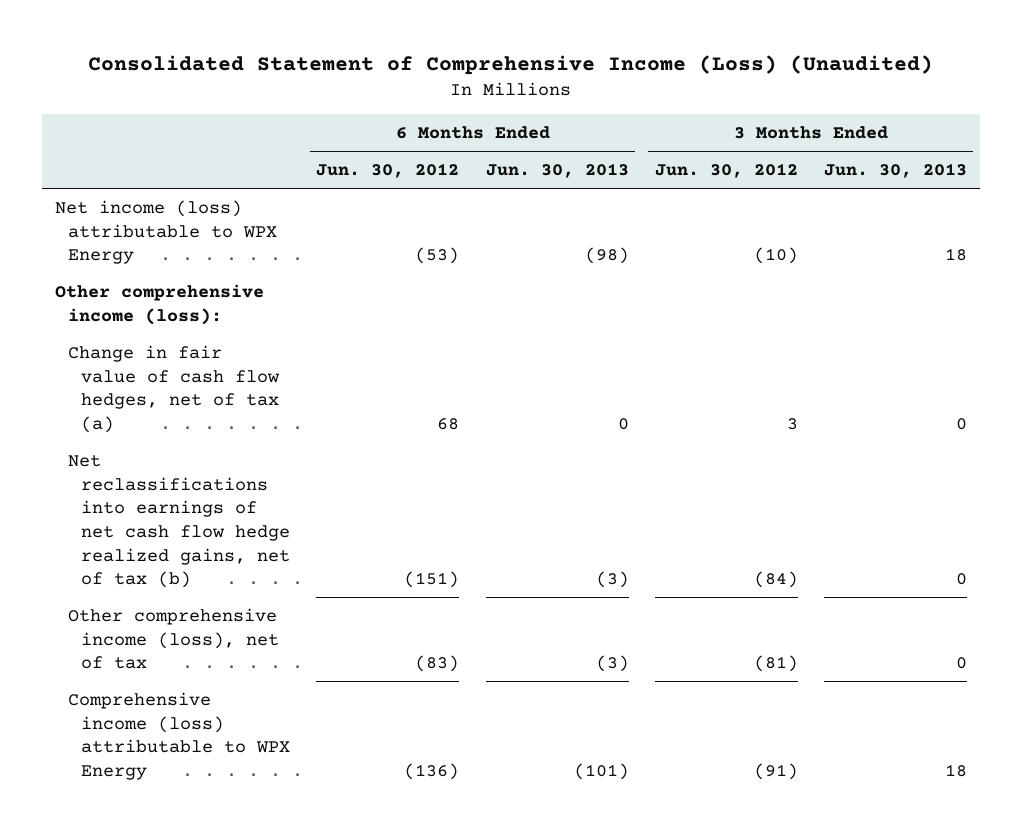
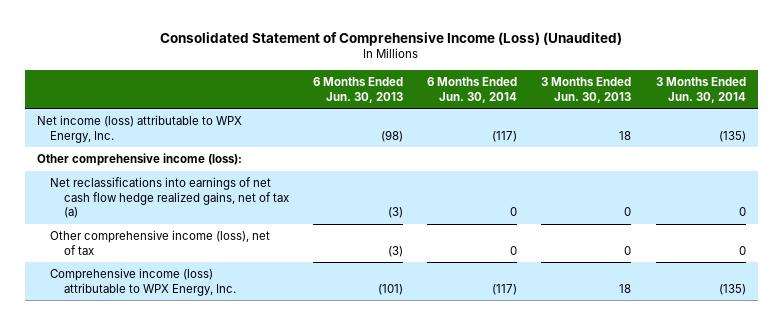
- | 6 Months Ended Jun. 30, 2012 | 6 Months Ended Jun. 30, 2013 | 3 Months Ended Jun. 30, 2012 | 3 Months Ended Jun. 30, 2013
+ | 6 Months Ended Jun. 30, 2013 | 6 Months Ended Jun. 30, 2014 | 3 Months Ended Jun. 30, 2013 | 3 Months Ended Jun. 30, 2014
- Net income (loss) attributable to WPX Energy | (53) | (98) | (10) | 18
+ Net income (loss) attributable to WPX Energy, Inc. | (98) | (117) | 18 | (135)
- Change in fair value of cash flow hedges, net of tax (a) | 68 | 0 | 3 | 0
- Net reclassifications into earnings of net cash flow hedge realized gains, net of tax (b) | (151) | (3) | (84) | 0
+ Net reclassifications into earnings of net cash flow hedge realized gains, net of tax (a) | (3) | 0 | 0 | 0
- Comprehensive income (loss) attributable to WPX Energy | (136) | (101) | (91) | 18
+ Comprehensive income (loss) attributable to WPX Energy, Inc. | (101) | (117) | 18 | (135)

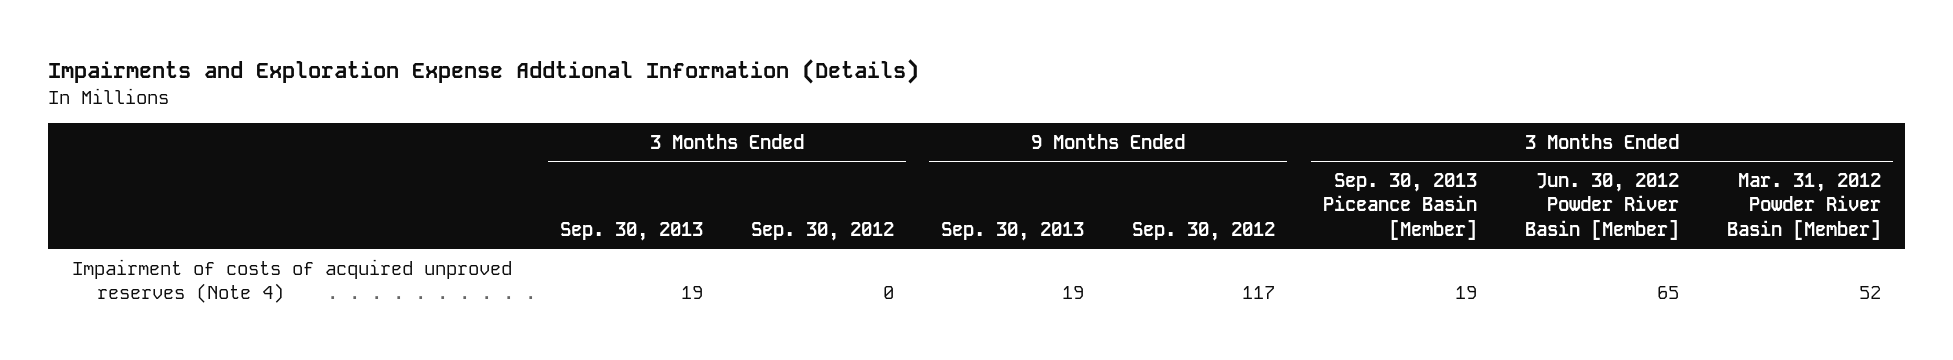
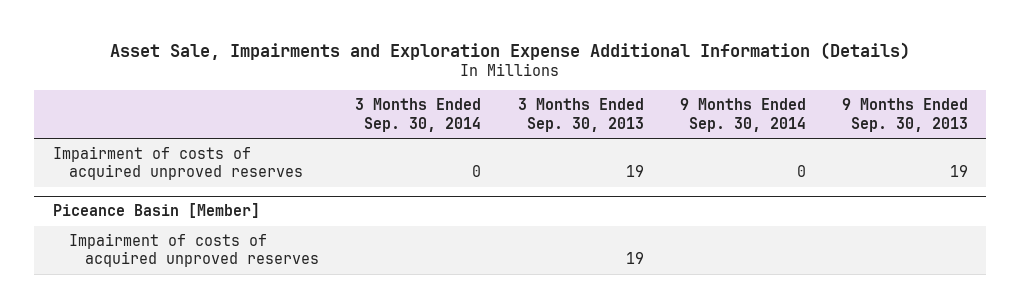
- Impairments and Exploration Expense Addtional Information (Details)
+ Asset Sale, Impairments and Exploration Expense Additional Information (Details)
- | 3 Months Ended Sep. 30, 2013 | 3 Months Ended Sep. 30, 2012 | 9 Months Ended Sep. 30, 2013 | 9 Months Ended Sep. 30, 2012 | 3 Months Ended Sep. 30, 2013 Piceance Basin [Member] | 3 Months Ended Jun. 30, 2012 Powder River Basin [Member] | 3 Months Ended Mar. 31, 2012 Powder River Basin [Member]
+ | 3 Months Ended Sep. 30, 2014 | 3 Months Ended Sep. 30, 2013 | 9 Months Ended Sep. 30, 2014 | 9 Months Ended Sep. 30, 2013
- Impairment of costs of acquired unproved reserves (Note 4) | 19 | 0 | 19 | 117 | 19 | 65 | 52
+ Impairment of costs of acquired unproved reserves | 0 | 19 | 0 | 19
+ Piceance Basin [Member]
+ Impairment of costs of acquired unproved reserves | | 19 | |

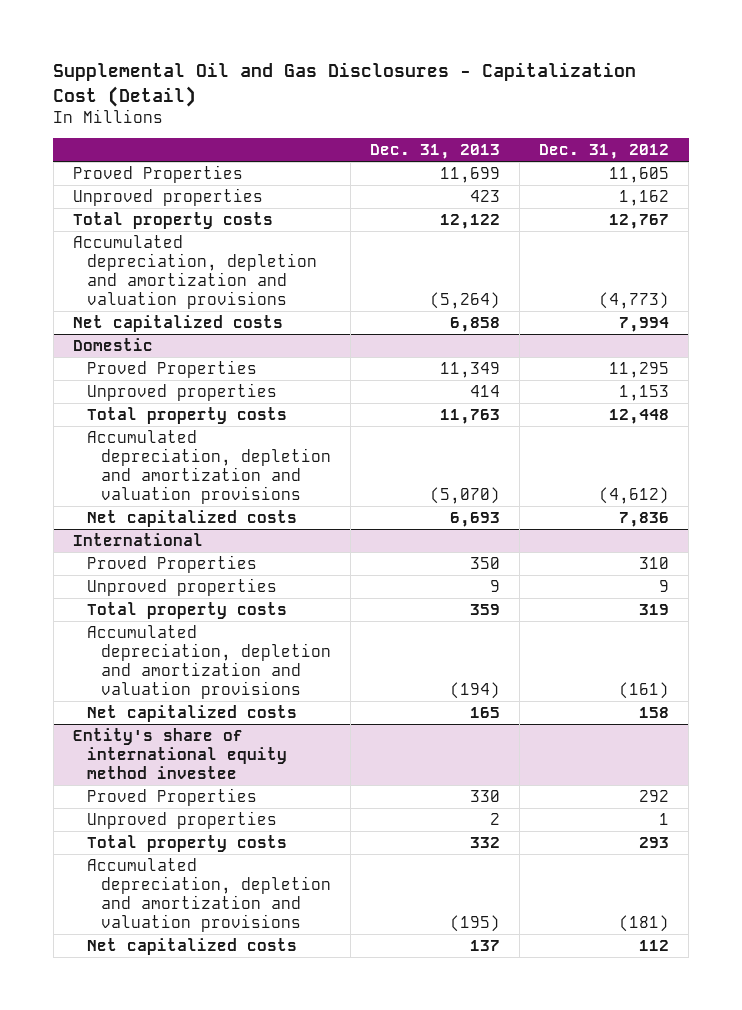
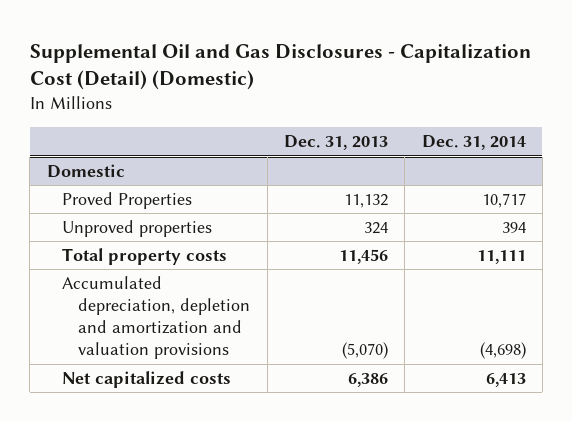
- Supplemental Oil and Gas Disclosures - Capitalization Cost (Detail)
+ Supplemental Oil and Gas Disclosures - Capitalization Cost (Detail) (Domestic)
- | Dec. 31, 2013 | Dec. 31, 2012
+ | Dec. 31, 2013 | Dec. 31, 2014
- Proved Properties | 11,699 | 11,605
- Unproved properties | 423 | 1,162
- Total property costs | 12,122 | 12,767
- Accumulated depreciation, depletion and amortization and valuation provisions | (5,264) | (4,773)
- Net capitalized costs | 6,858 | 7,994
@ Domestic
- Proved Properties | 11,349 | 11,295
- Unproved properties | 414 | 1,153
- Total property costs | 11,763 | 12,448
+ Proved Properties | 11,132 | 10,717
+ Unproved properties | 324 | 394
+ Total property costs | 11,456 | 11,111
- Net capitalized costs | 6,693 | 7,836
- International
- Proved Properties | 350 | 310
- Unproved properties | 9 | 9
- Total property costs | 359 | 319
- Accumulated depreciation, depletion and amortization and valuation provisions | (194) | (161)
- Net capitalized costs | 165 | 158
- Entity's share of international equity method investee
- Proved Properties | 330 | 292
- Unproved properties | 2 | 1
- Total property costs | 332 | 293
- Accumulated depreciation, depletion and amortization and valuation provisions | (195) | (181)
- Net capitalized costs | 137 | 112
@ Domestic
+ Net capitalized costs | 6,386 | 6,413

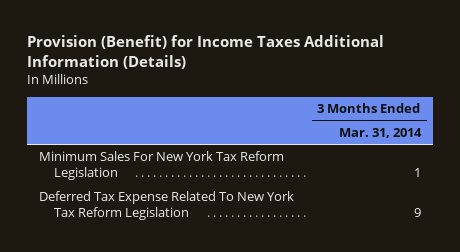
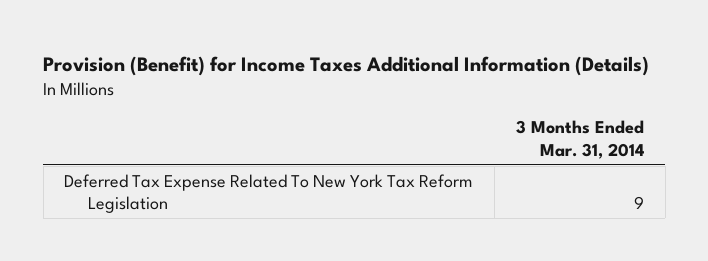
- Minimum Sales For New York Tax Reform Legislation | 1

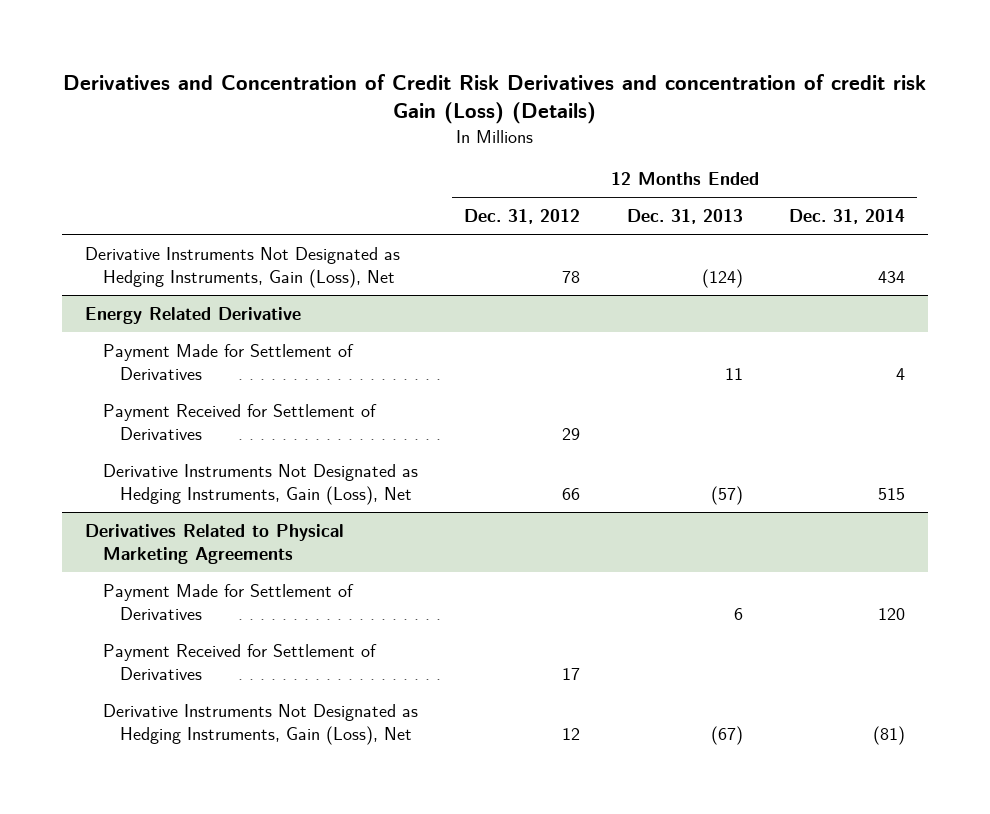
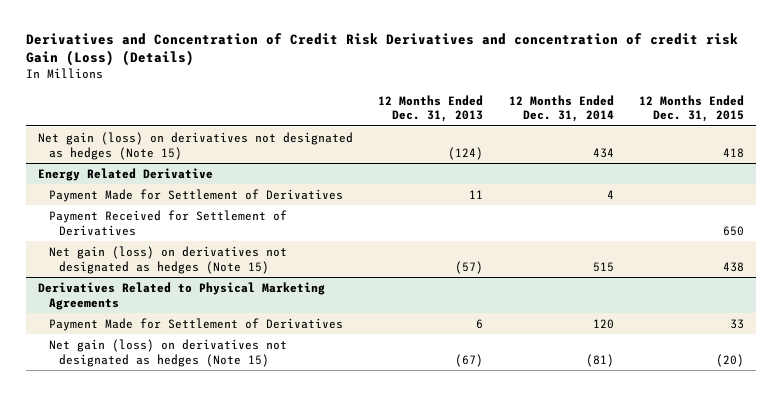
- | 12 Months Ended Dec. 31, 2012 | 12 Months Ended Dec. 31, 2013 | 12 Months Ended Dec. 31, 2014
+ | 12 Months Ended Dec. 31, 2013 | 12 Months Ended Dec. 31, 2014 | 12 Months Ended Dec. 31, 2015
- Derivative Instruments Not Designated as Hedging Instruments, Gain (Loss), Net | 78 | (124) | 434
+ Net gain (loss) on derivatives not designated as hedges (Note 15) | (124) | 434 | 418
@ Energy Related Derivative
- Derivative Instruments Not Designated as Hedging Instruments, Gain (Loss), Net | 66 | (57) | 515
+ Net gain (loss) on derivatives not designated as hedges (Note 15) | (57) | 515 | 438
@ Derivatives Related to Physical Marketing Agreements
- Payment Received for Settlement of Derivatives | 17 | |
- Derivative Instruments Not Designated as Hedging Instruments, Gain (Loss), Net | 12 | (67) | (81)
+ Net gain (loss) on derivatives not designated as hedges (Note 15) | (67) | (81) | (20)

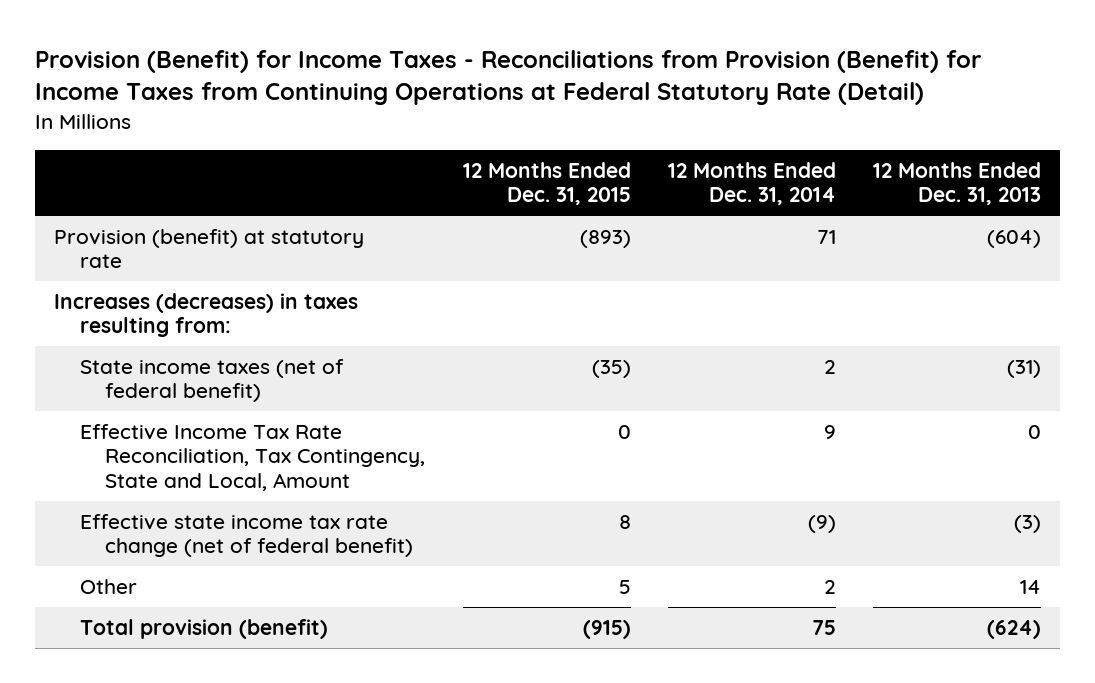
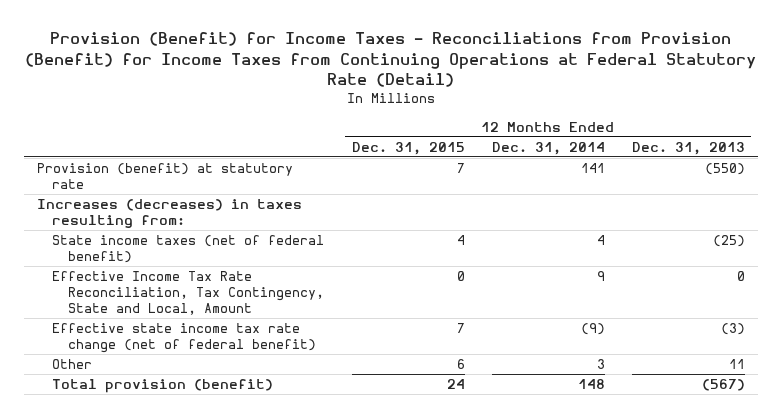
- Provision (benefit) at statutory rate | (893) | 71 | (604)
+ Provision (benefit) at statutory rate | 7 | 141 | (550)
- State income taxes (net of federal benefit) | (35) | 2 | (31)
+ State income taxes (net of federal benefit) | 4 | 4 | (25)
- Effective state income tax rate change (net of federal benefit) | 8 | (9) | (3)
- Other | 5 | 2 | 14
- Total provision (benefit) | (915) | 75 | (624)
+ Effective state income tax rate change (net of federal benefit) | 7 | (9) | (3)
+ Other | 6 | 3 | 11
+ Total provision (benefit) | 24 | 148 | (567)

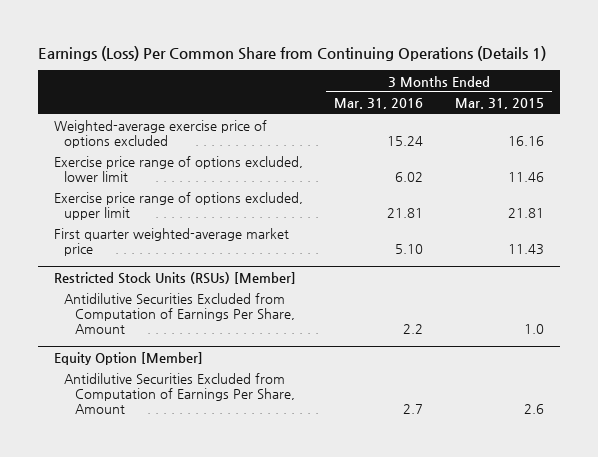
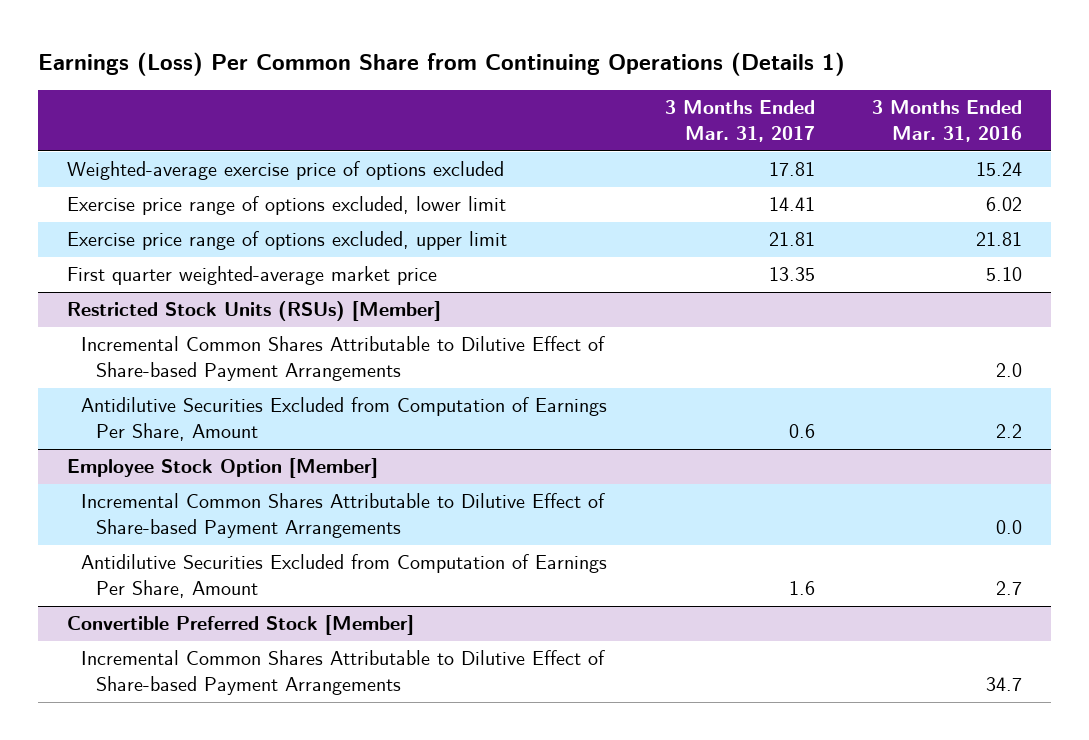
- | 3 Months Ended Mar. 31, 2016 | 3 Months Ended Mar. 31, 2015
+ | 3 Months Ended Mar. 31, 2017 | 3 Months Ended Mar. 31, 2016
@ Restricted Stock Units (RSUs) [Member]
+ Incremental Common Shares Attributable to Dilutive Effect of Share-based Payment Arrangements | | 2.0
- Equity Option [Member]
+ Employee Stock Option [Member]
+ Incremental Common Shares Attributable to Dilutive Effect of Share-based Payment Arrangements | | 0.0
+ Convertible Preferred Stock [Member]
+ Incremental Common Shares Attributable to Dilutive Effect of Share-based Payment Arrangements | | 34.7

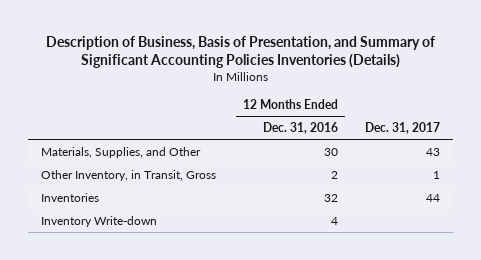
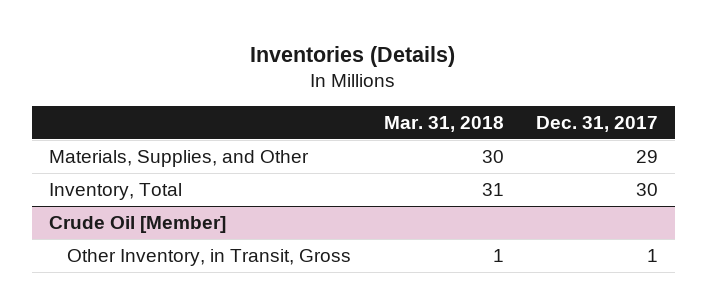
- Description of Business, Basis of Presentation, and Summary of Significant Accounting Policies Inventories (Details)
+ Inventories (Details)
- | 12 Months Ended Dec. 31, 2016 | Dec. 31, 2017
+ | Mar. 31, 2018 | Dec. 31, 2017
- Materials, Supplies, and Other | 30 | 43
+ Materials, Supplies, and Other | 30 | 29
+ Inventory, Total | 31 | 30
+ Crude Oil [Member]
- Inventories | 32 | 44
- Inventory Write-down | 4 |

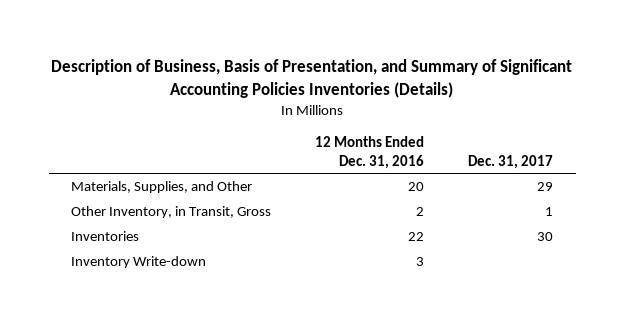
- Inventories (Details)
+ Description of Business, Basis of Presentation, and Summary of Significant Accounting Policies Inventories (Details)
- | Mar. 31, 2018 | Dec. 31, 2017
+ | 12 Months Ended Dec. 31, 2016 | Dec. 31, 2017
- Inventory, Total | 31 | 30
- Crude Oil [Member]
+ Inventories | 22 | 30
+ Inventory Write-down | 3 |

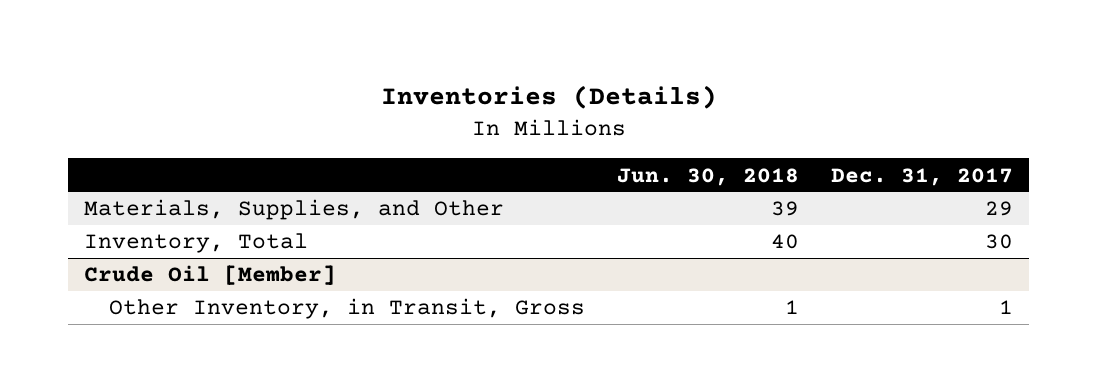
- Description of Business, Basis of Presentation, and Summary of Significant Accounting Policies Inventories (Details)
+ Inventories (Details)
- | 12 Months Ended Dec. 31, 2016 | Dec. 31, 2017
+ | Jun. 30, 2018 | Dec. 31, 2017
+ Inventory, Total | 40 | 30
+ Crude Oil [Member]
- Inventories | 22 | 30
- Inventory Write-down | 3 |

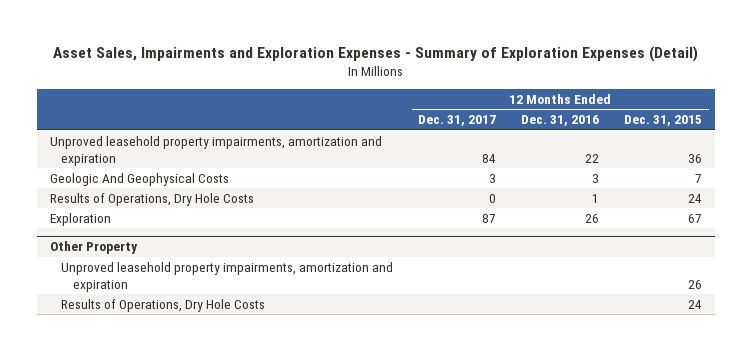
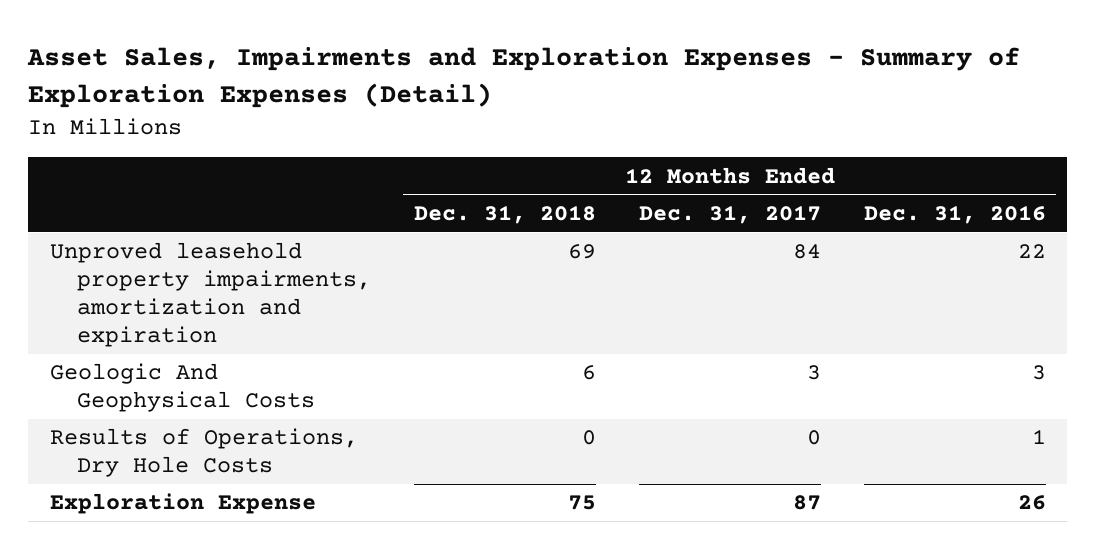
- | 12 Months Ended Dec. 31, 2017 | 12 Months Ended Dec. 31, 2016 | 12 Months Ended Dec. 31, 2015
+ | 12 Months Ended Dec. 31, 2018 | 12 Months Ended Dec. 31, 2017 | 12 Months Ended Dec. 31, 2016
- Exploration | 87 | 26 | 67
- Other Property
- Unproved leasehold property impairments, amortization and expiration | | | 26
- Results of Operations, Dry Hole Costs | | | 24
+ Exploration Expense | 75 | 87 | 26

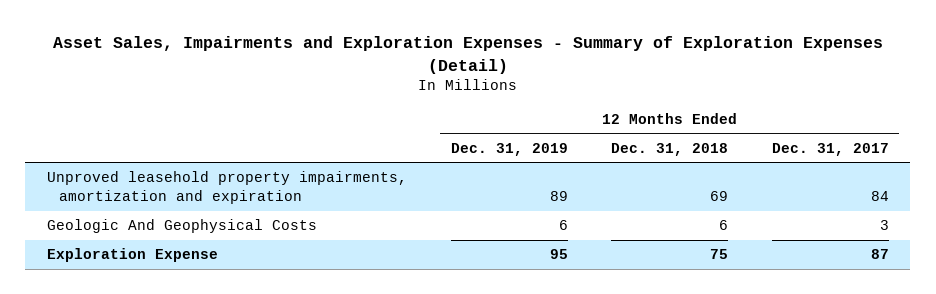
- | 12 Months Ended Dec. 31, 2018 | 12 Months Ended Dec. 31, 2017 | 12 Months Ended Dec. 31, 2016
+ | 12 Months Ended Dec. 31, 2019 | 12 Months Ended Dec. 31, 2018 | 12 Months Ended Dec. 31, 2017
- Results of Operations, Dry Hole Costs | 0 | 0 | 1

